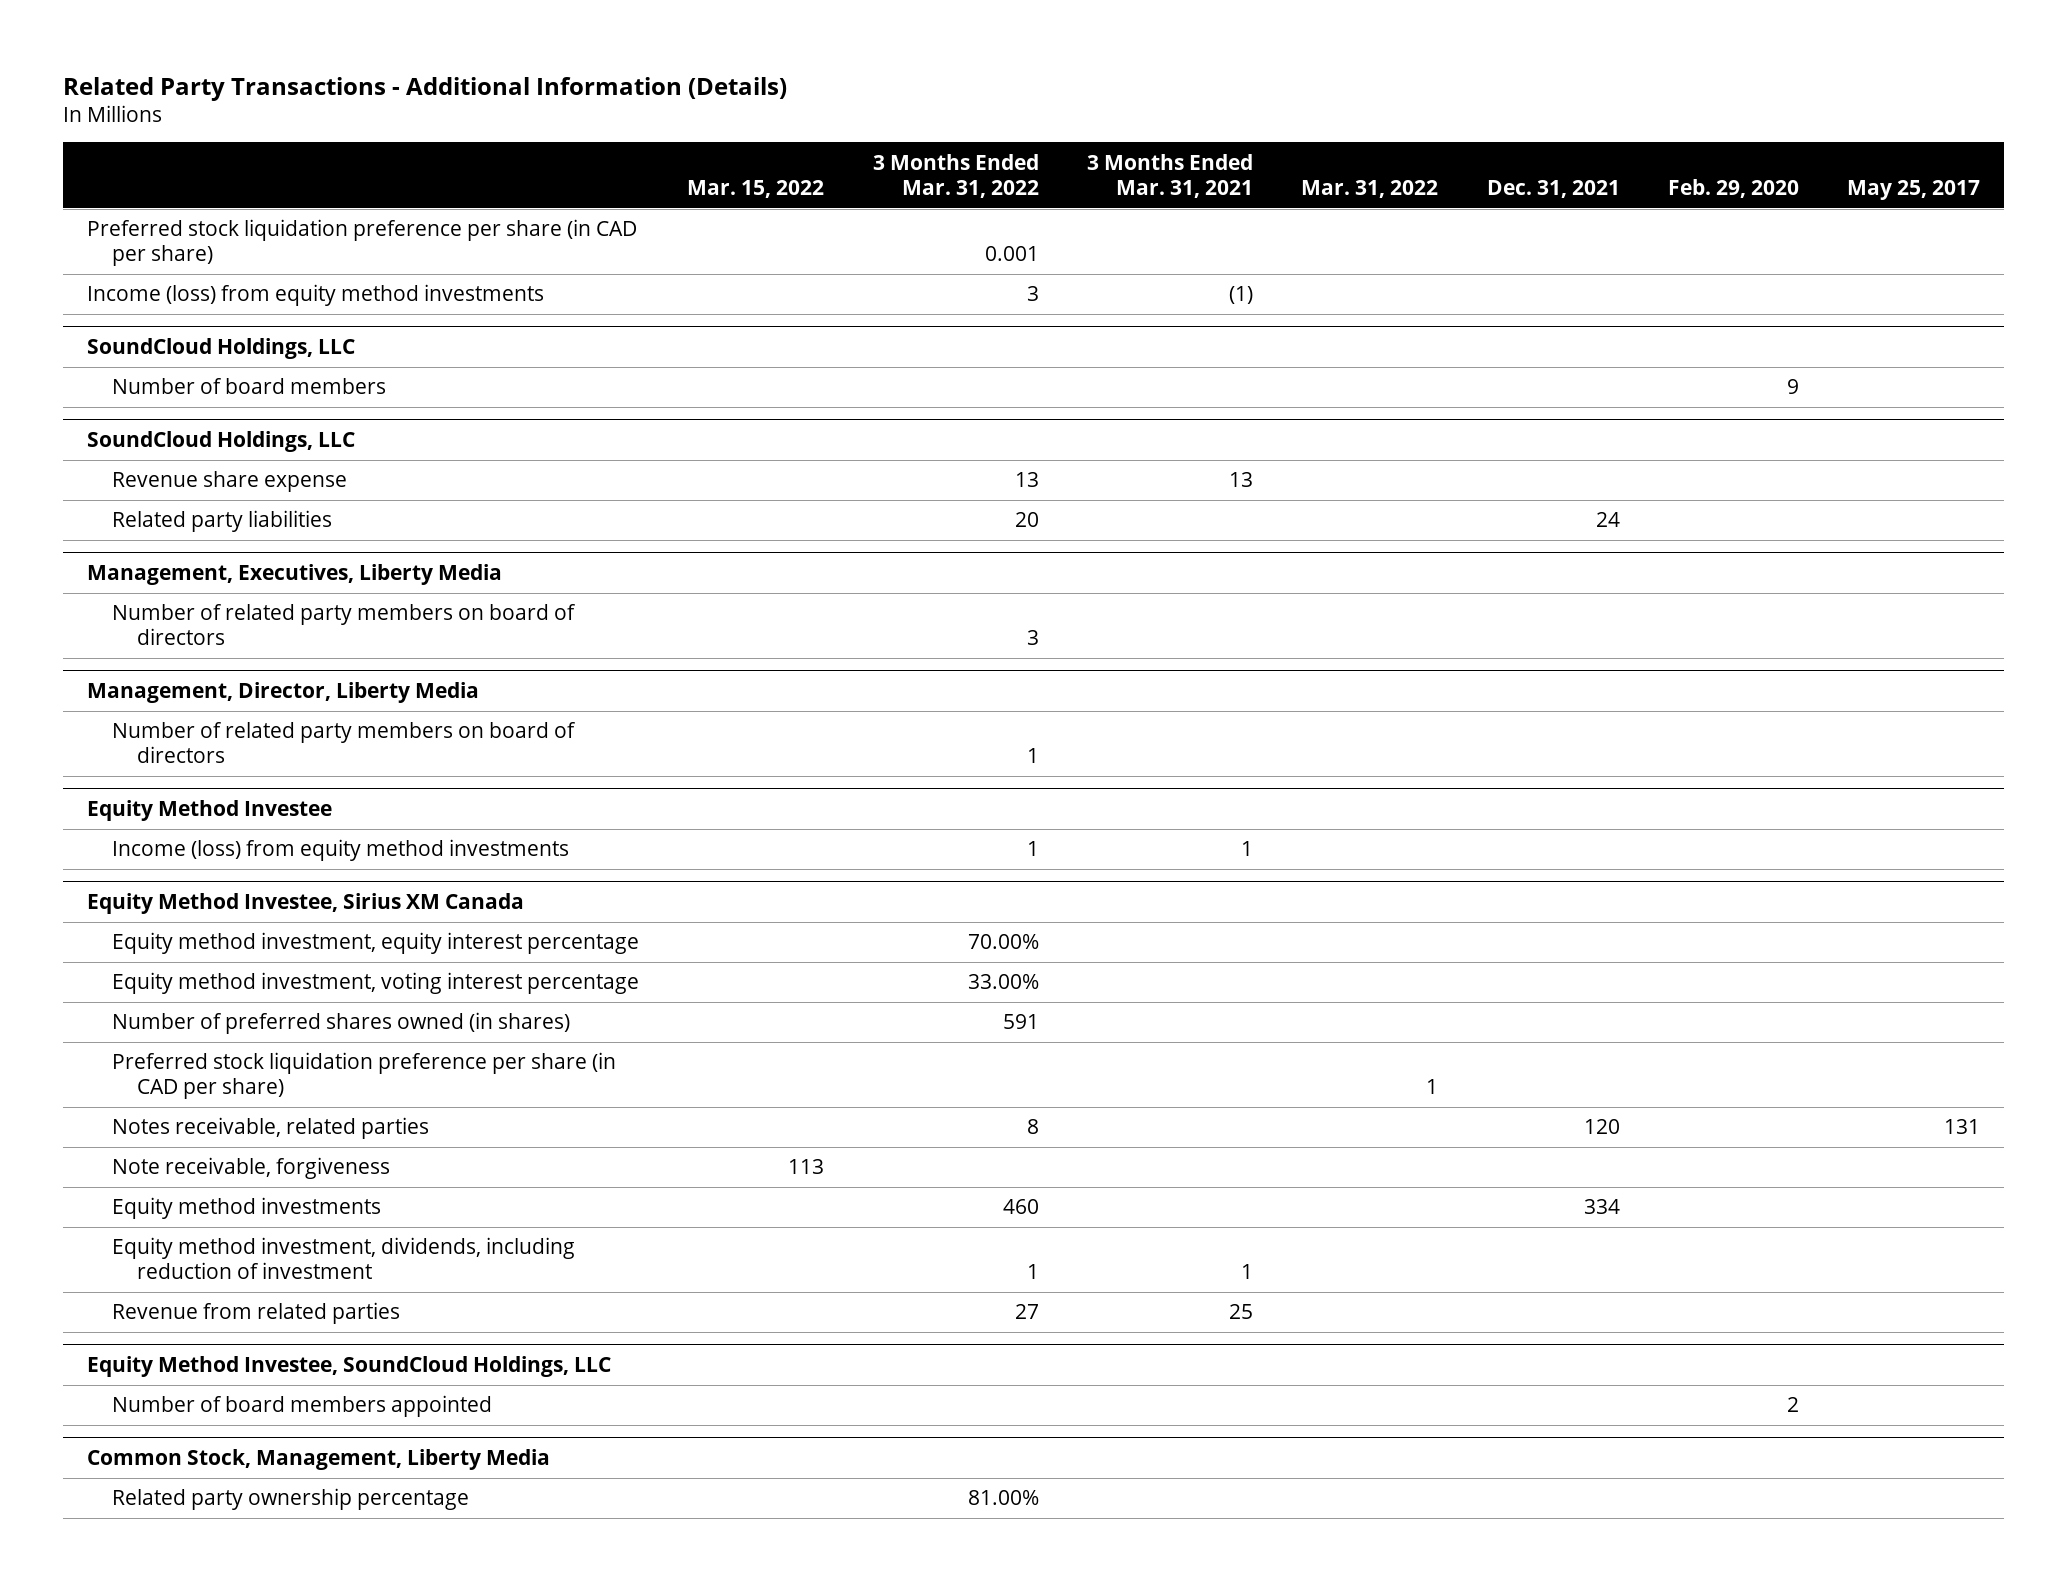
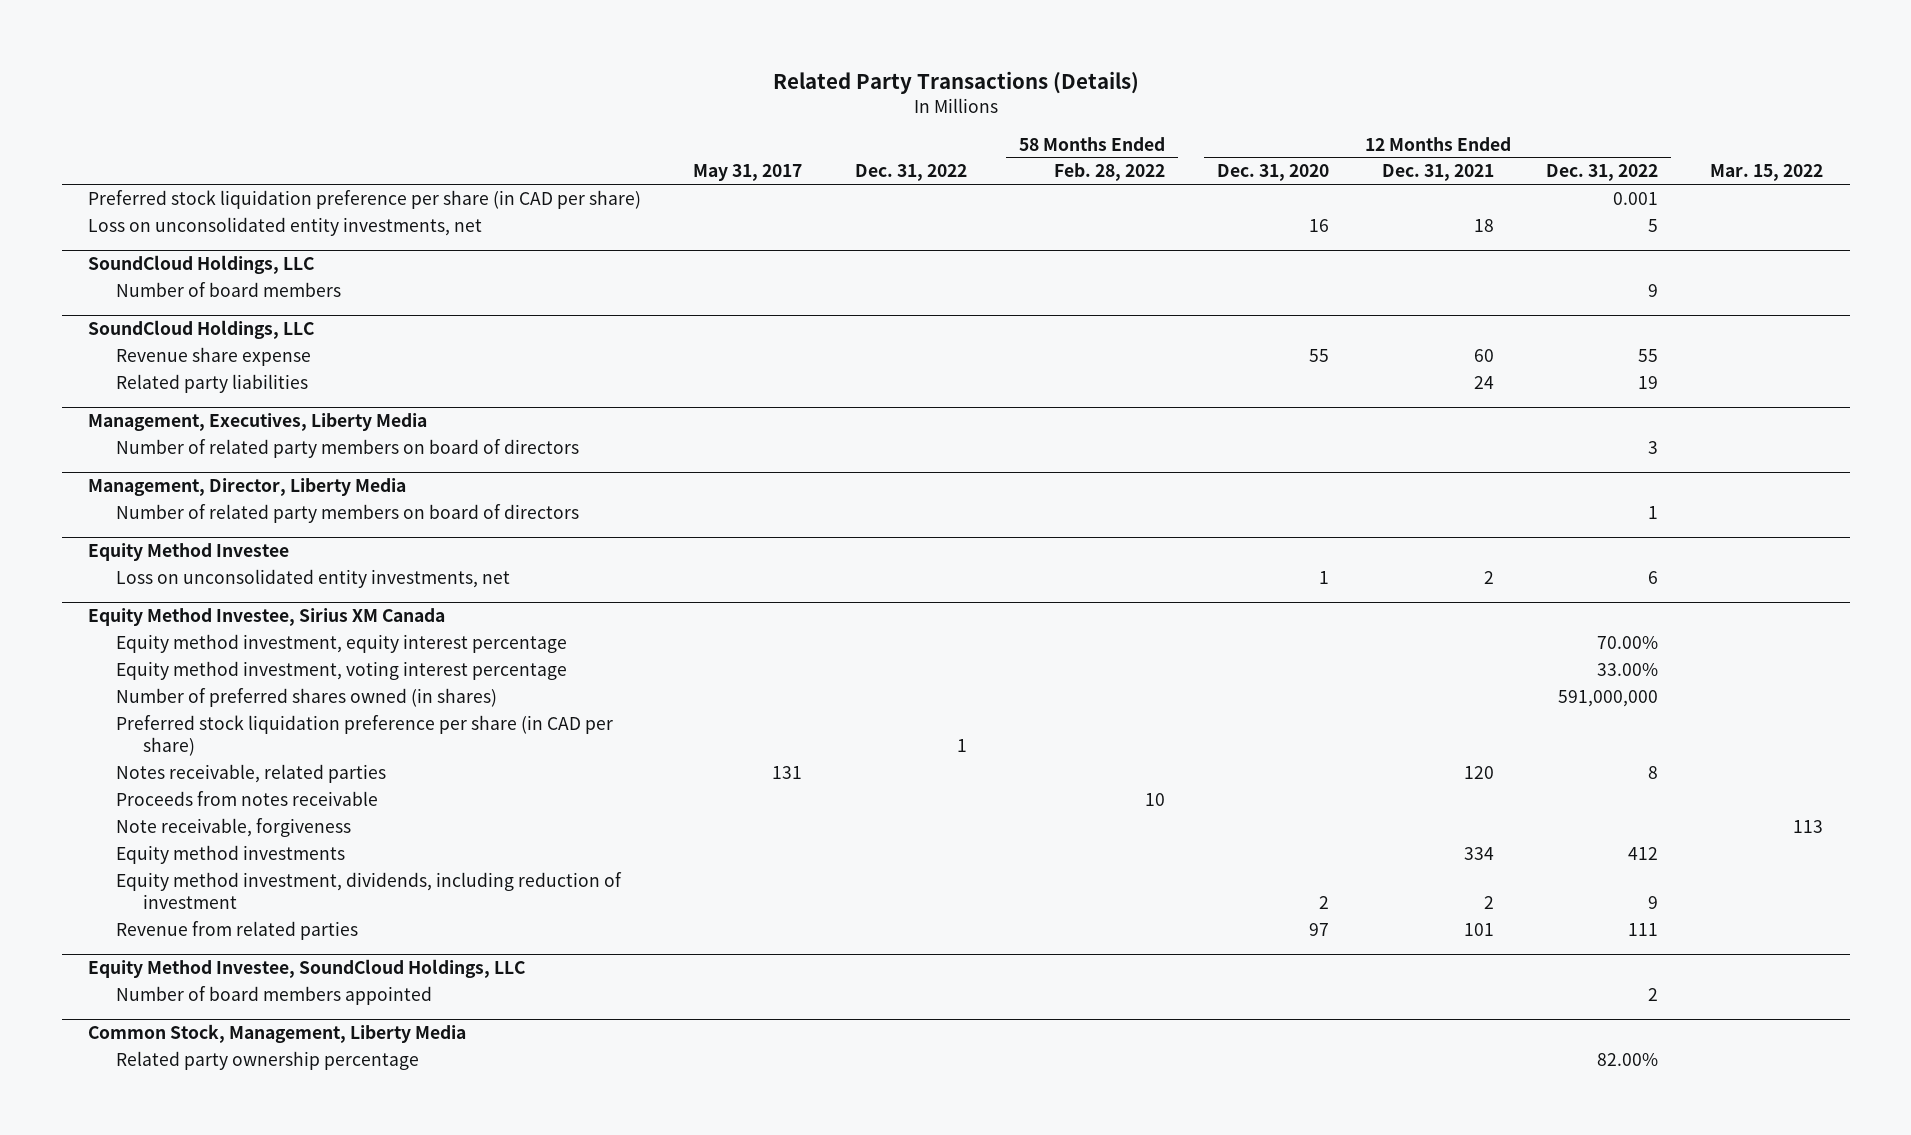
- Related Party Transactions - Additional Information (Details)
+ Related Party Transactions (Details)
- | Mar. 15, 2022 | 3 Months Ended Mar. 31, 2022 | 3 Months Ended Mar. 31, 2021 | Mar. 31, 2022 | Dec. 31, 2021 | Feb. 29, 2020 | May 25, 2017
+ | May 31, 2017 | Dec. 31, 2022 | 58 Months Ended Feb. 28, 2022 | 12 Months Ended Dec. 31, 2020 | 12 Months Ended Dec. 31, 2021 | 12 Months Ended Dec. 31, 2022 | Mar. 15, 2022
- Income (loss) from equity method investments | | 3 | (1) | | | |
+ Loss on unconsolidated entity investments, net | | | | 16 | 18 | 5 |
@ Equity Method Investee
- Income (loss) from equity method investments | | 1 | 1 | | | |
+ Loss on unconsolidated entity investments, net | | | | 1 | 2 | 6 |
@ Equity Method Investee, Sirius XM Canada
+ Proceeds from notes receivable | | | 10 | | | |

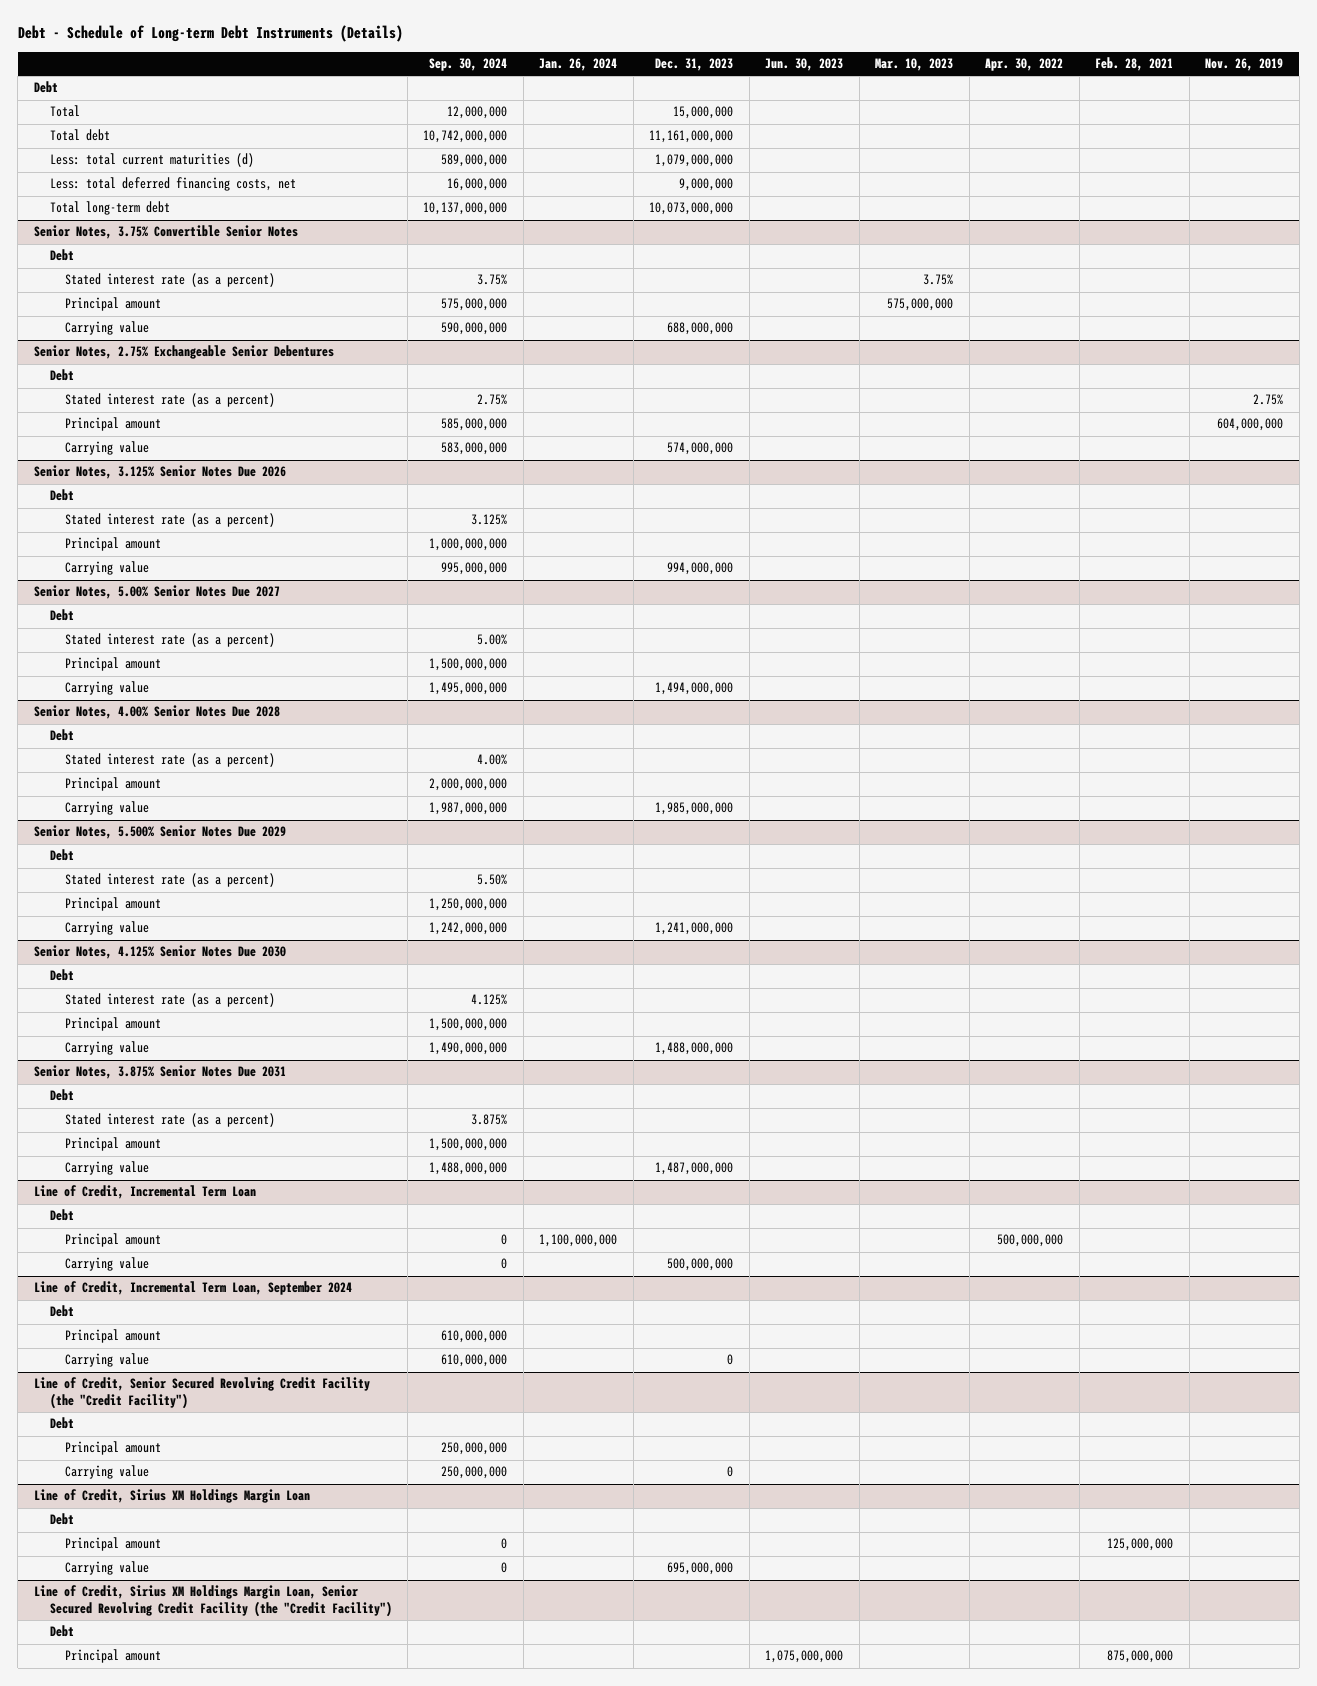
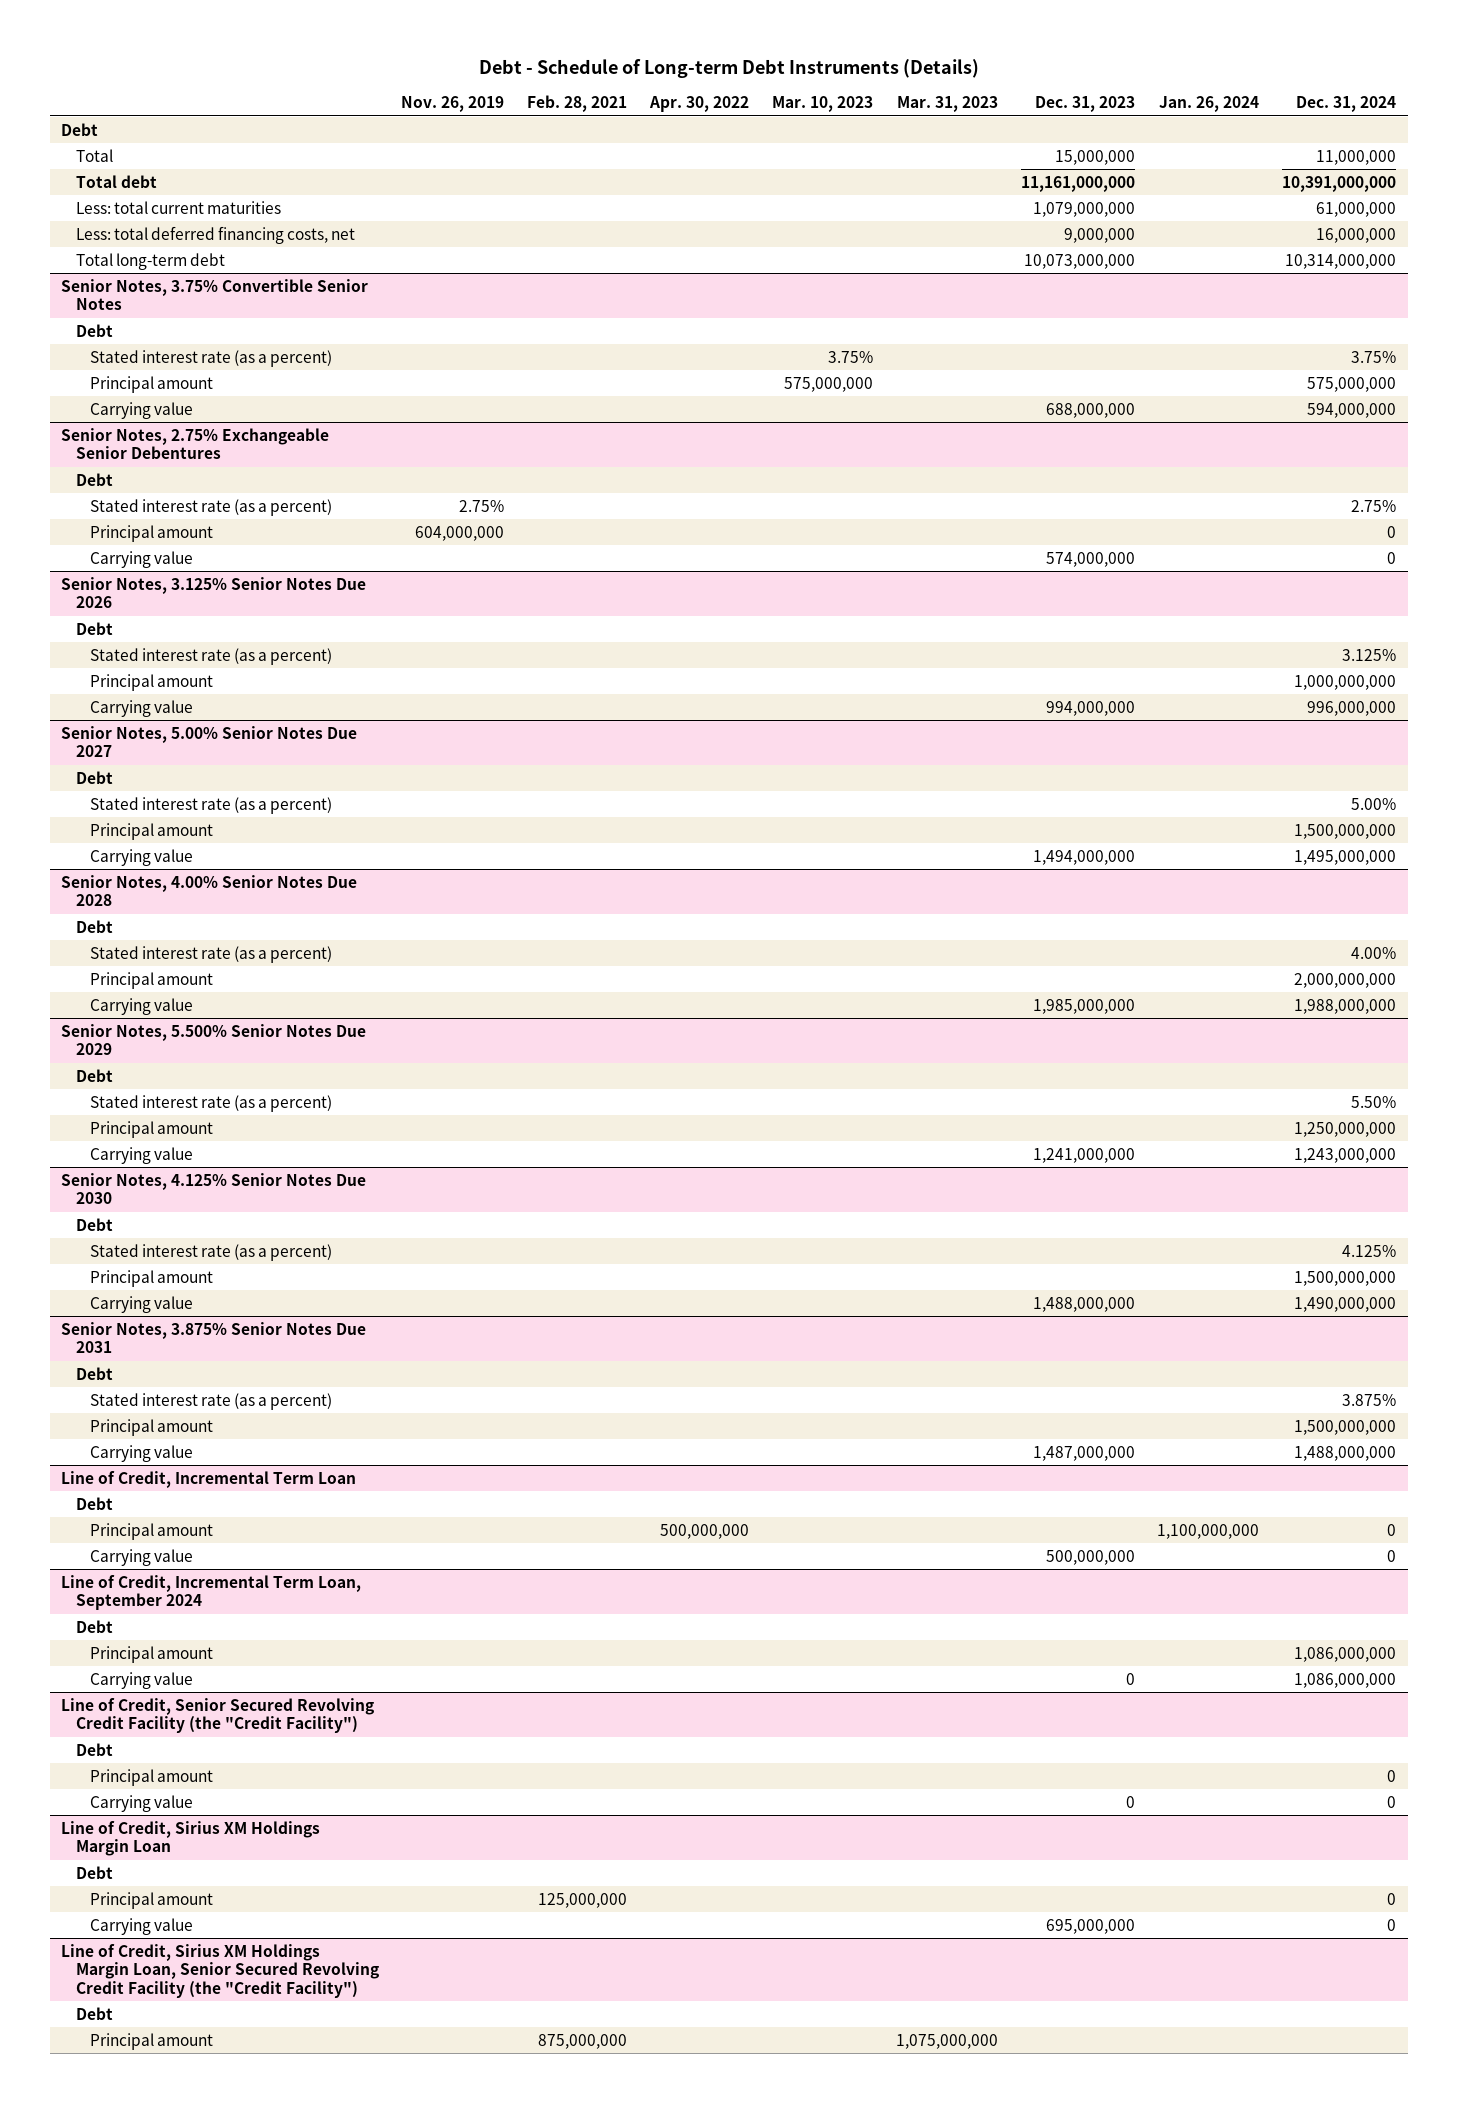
- | Sep. 30, 2024 | Jan. 26, 2024 | Dec. 31, 2023 | Jun. 30, 2023 | Mar. 10, 2023 | Apr. 30, 2022 | Feb. 28, 2021 | Nov. 26, 2019
+ | Nov. 26, 2019 | Feb. 28, 2021 | Apr. 30, 2022 | Mar. 10, 2023 | Mar. 31, 2023 | Dec. 31, 2023 | Jan. 26, 2024 | Dec. 31, 2024
- Less: total current maturities (d) | 589,000,000 | | 1,079,000,000 | | | | |
+ Less: total current maturities | | | | | | 1,079,000,000 | | 61,000,000

